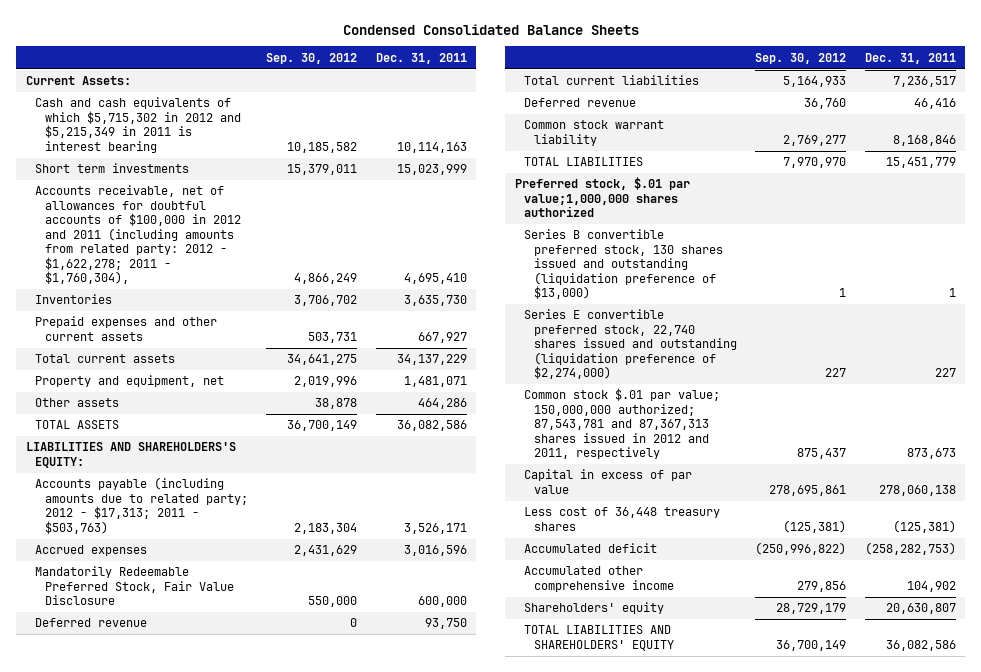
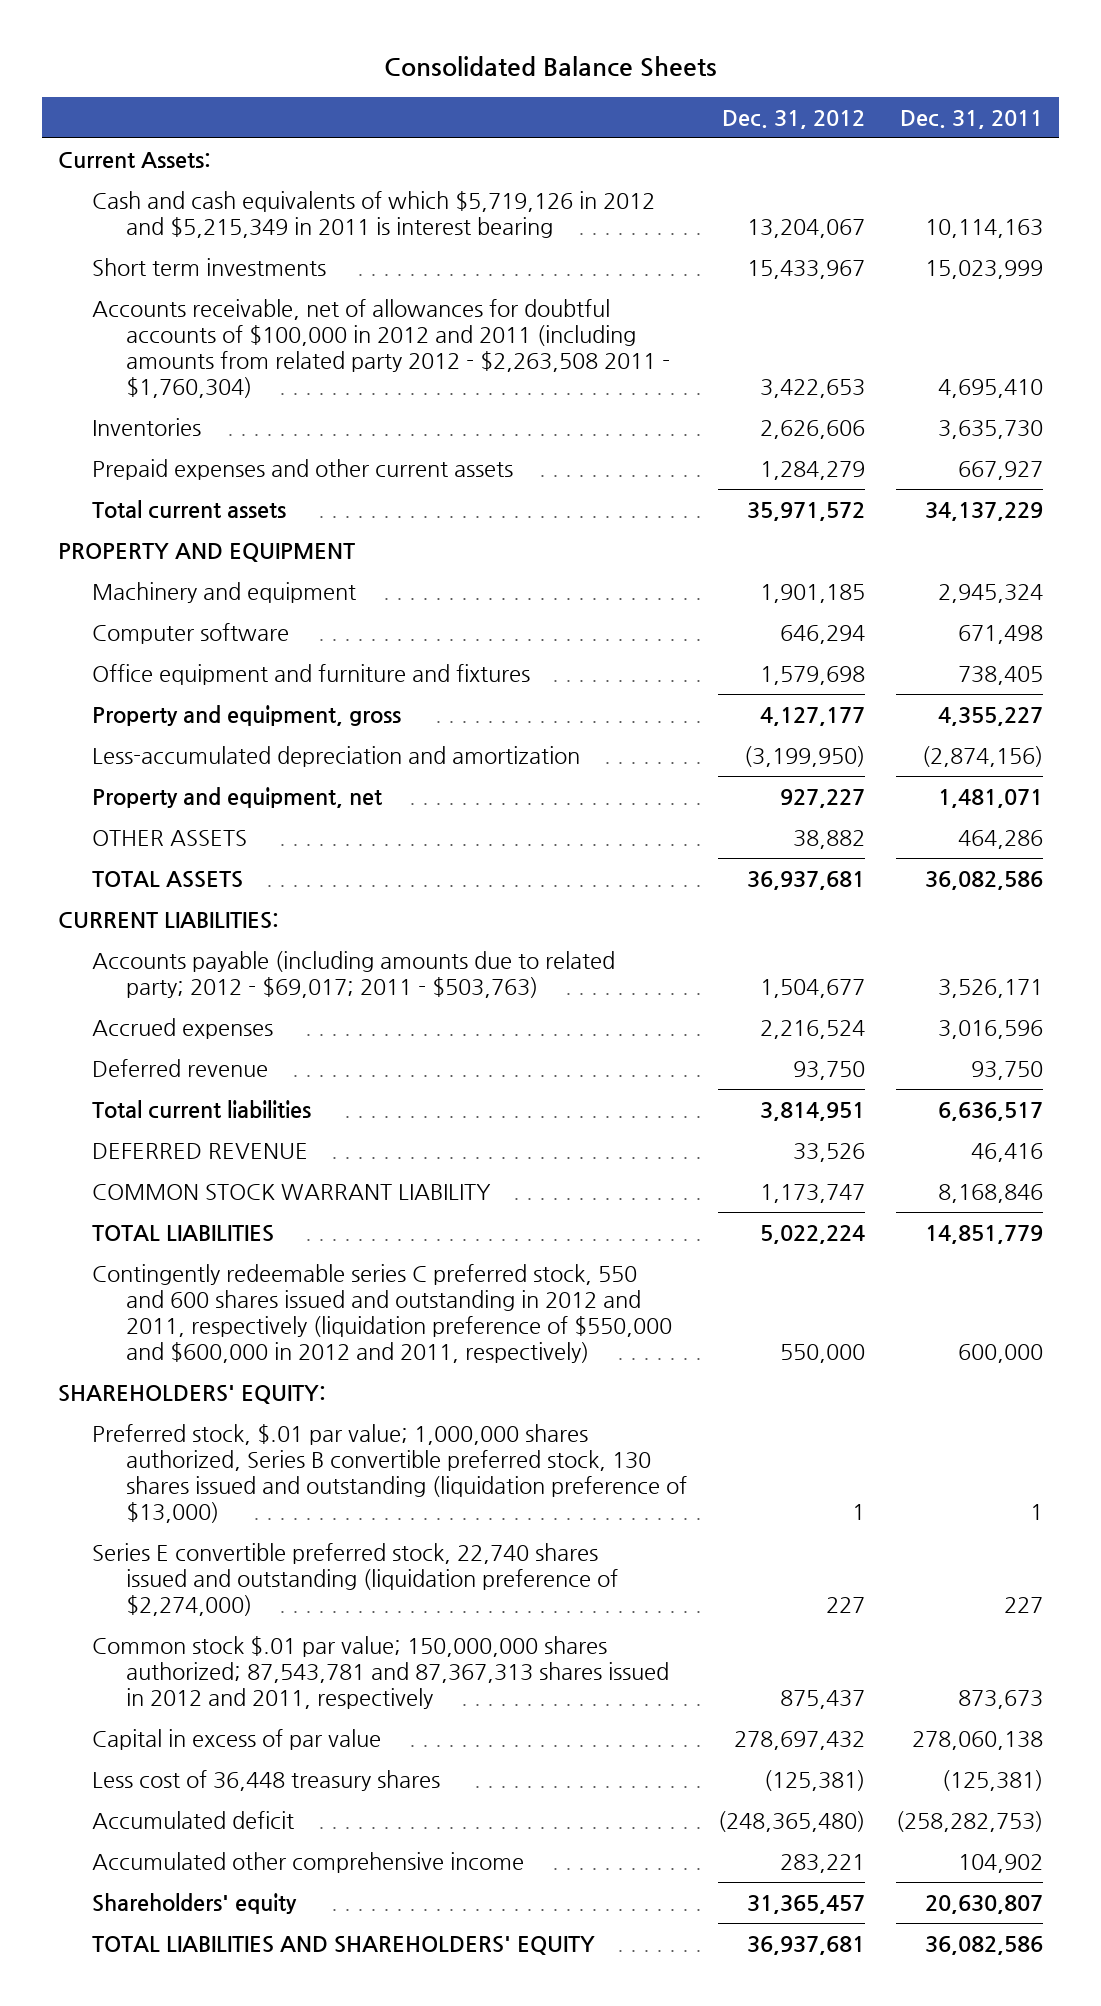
- Condensed Consolidated Balance Sheets
+ Consolidated Balance Sheets
- | Sep. 30, 2012 | Dec. 31, 2011
+ | Dec. 31, 2012 | Dec. 31, 2011
- Cash and cash equivalents of which $5,715,302 in 2012 and $5,215,349 in 2011 is interest bearing | 10,185,582 | 10,114,163
+ Cash and cash equivalents of which $5,719,126 in 2012 and $5,215,349 in 2011 is interest bearing | 13,204,067 | 10,114,163
- Accounts receivable, net of allowances for doubtful accounts of $100,000 in 2012 and 2011 (including amounts from related party: 2012 - $1,622,278; 2011 - $1,760,304), | 4,866,249 | 4,695,410
+ Accounts receivable, net of allowances for doubtful accounts of $100,000 in 2012 and 2011 (including amounts from related party 2012 - $2,263,508 2011 - $1,760,304) | 3,422,653 | 4,695,410
+ PROPERTY AND EQUIPMENT
+ Machinery and equipment | 1,901,185 | 2,945,324
+ Computer software | 646,294 | 671,498
+ Office equipment and furniture and fixtures | 1,579,698 | 738,405
+ Property and equipment, gross | 4,127,177 | 4,355,227
+ Less-accumulated depreciation and amortization | (3,199,950) | (2,874,156)
- Other assets | 38,878 | 464,286
+ OTHER ASSETS | 38,882 | 464,286
- LIABILITIES AND SHAREHOLDERS'S EQUITY:
- Accounts payable (including amounts due to related party; 2012 - $17,313; 2011 - $503,763) | 2,183,304 | 3,526,171
+ CURRENT LIABILITIES:
+ Accounts payable (including amounts due to related party; 2012 - $69,017; 2011 - $503,763) | 1,504,677 | 3,526,171
- Mandatorily Redeemable Preferred Stock, Fair Value Disclosure | 550,000 | 600,000
- Total current liabilities | 5,164,933 | 7,236,517
- Deferred revenue | 36,760 | 46,416
- Common stock warrant liability | 2,769,277 | 8,168,846
- TOTAL LIABILITIES | 7,970,970 | 15,451,779
- Preferred stock, $.01 par value;1,000,000 shares authorized
- Series B convertible preferred stock, 130 shares issued and outstanding (liquidation preference of $13,000) | 1 | 1
+ Total current liabilities | 3,814,951 | 6,636,517
+ DEFERRED REVENUE | 33,526 | 46,416
+ COMMON STOCK WARRANT LIABILITY | 1,173,747 | 8,168,846
+ TOTAL LIABILITIES | 5,022,224 | 14,851,779
+ Contingently redeemable series C preferred stock, 550 and 600 shares issued and outstanding in 2012 and 2011, respectively (liquidation preference of $550,000 and $600,000 in 2012 and 2011, respectively) | 550,000 | 600,000
+ SHAREHOLDERS' EQUITY:
+ Preferred stock, $.01 par value; 1,000,000 shares authorized, Series B convertible preferred stock, 130 shares issued and outstanding (liquidation preference of $13,000) | 1 | 1
- Common stock $.01 par value; 150,000,000 authorized; 87,543,781 and 87,367,313 shares issued in 2012 and 2011, respectively | 875,437 | 873,673
+ Common stock $.01 par value; 150,000,000 shares authorized; 87,543,781 and 87,367,313 shares issued in 2012 and 2011, respectively | 875,437 | 873,673

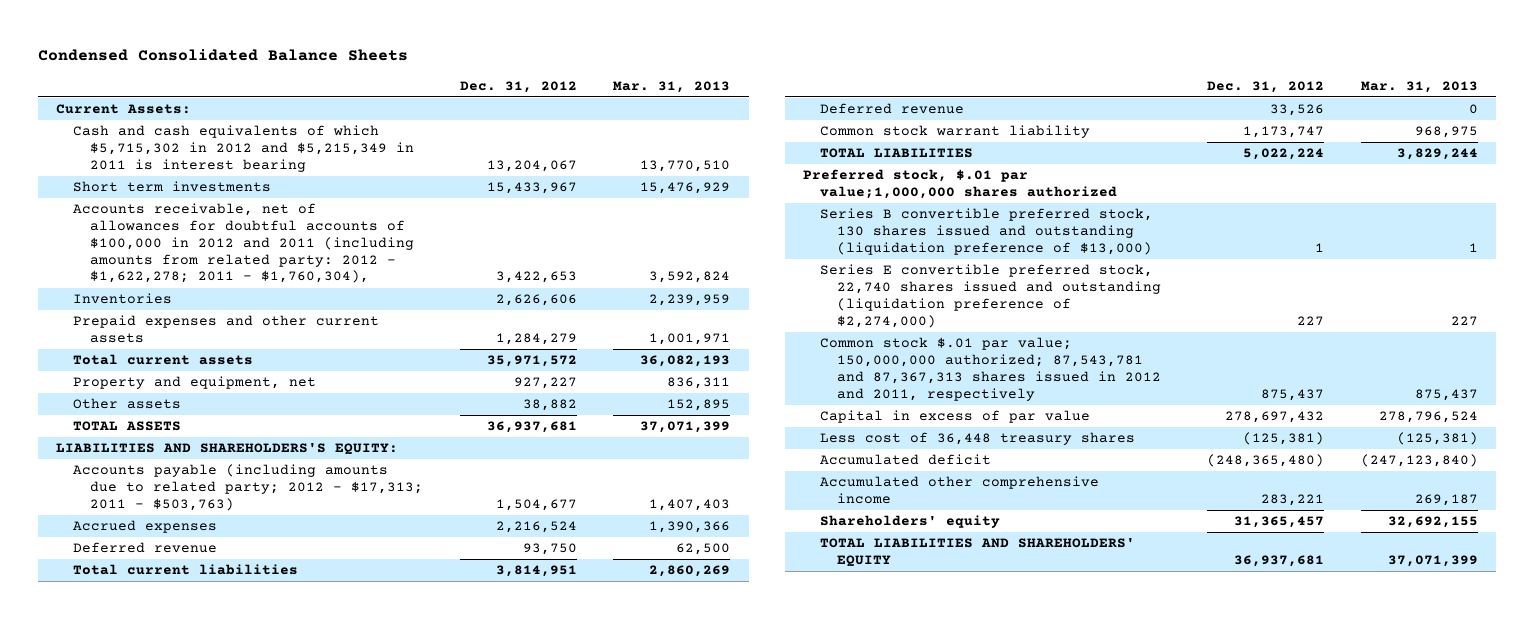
- Consolidated Balance Sheets
+ Condensed Consolidated Balance Sheets
- | Dec. 31, 2012 | Dec. 31, 2011
+ | Dec. 31, 2012 | Mar. 31, 2013
- Cash and cash equivalents of which $5,719,126 in 2012 and $5,215,349 in 2011 is interest bearing | 13,204,067 | 10,114,163
+ Cash and cash equivalents of which $5,715,302 in 2012 and $5,215,349 in 2011 is interest bearing | 13,204,067 | 13,770,510
- Accounts receivable, net of allowances for doubtful accounts of $100,000 in 2012 and 2011 (including amounts from related party 2012 - $2,263,508 2011 - $1,760,304) | 3,422,653 | 4,695,410
+ Accounts receivable, net of allowances for doubtful accounts of $100,000 in 2012 and 2011 (including amounts from related party: 2012 - $1,622,278; 2011 - $1,760,304), | 3,422,653 | 3,592,824
- PROPERTY AND EQUIPMENT
- Machinery and equipment | 1,901,185 | 2,945,324
- Computer software | 646,294 | 671,498
- Office equipment and furniture and fixtures | 1,579,698 | 738,405
- Property and equipment, gross | 4,127,177 | 4,355,227
- Less-accumulated depreciation and amortization | (3,199,950) | (2,874,156)
- OTHER ASSETS | 38,882 | 464,286
+ Other assets | 38,882 | 152,895
- CURRENT LIABILITIES:
- Accounts payable (including amounts due to related party; 2012 - $69,017; 2011 - $503,763) | 1,504,677 | 3,526,171
+ LIABILITIES AND SHAREHOLDERS'S EQUITY:
+ Accounts payable (including amounts due to related party; 2012 - $17,313; 2011 - $503,763) | 1,504,677 | 1,407,403
- DEFERRED REVENUE | 33,526 | 46,416
- COMMON STOCK WARRANT LIABILITY | 1,173,747 | 8,168,846
+ Deferred revenue | 33,526 | 0
+ Common stock warrant liability | 1,173,747 | 968,975
- Contingently redeemable series C preferred stock, 550 and 600 shares issued and outstanding in 2012 and 2011, respectively (liquidation preference of $550,000 and $600,000 in 2012 and 2011, respectively) | 550,000 | 600,000
- SHAREHOLDERS' EQUITY:
- Preferred stock, $.01 par value; 1,000,000 shares authorized, Series B convertible preferred stock, 130 shares issued and outstanding (liquidation preference of $13,000) | 1 | 1
+ Preferred stock, $.01 par value;1,000,000 shares authorized
+ Series B convertible preferred stock, 130 shares issued and outstanding (liquidation preference of $13,000) | 1 | 1
- Common stock $.01 par value; 150,000,000 shares authorized; 87,543,781 and 87,367,313 shares issued in 2012 and 2011, respectively | 875,437 | 873,673
+ Common stock $.01 par value; 150,000,000 authorized; 87,543,781 and 87,367,313 shares issued in 2012 and 2011, respectively | 875,437 | 875,437

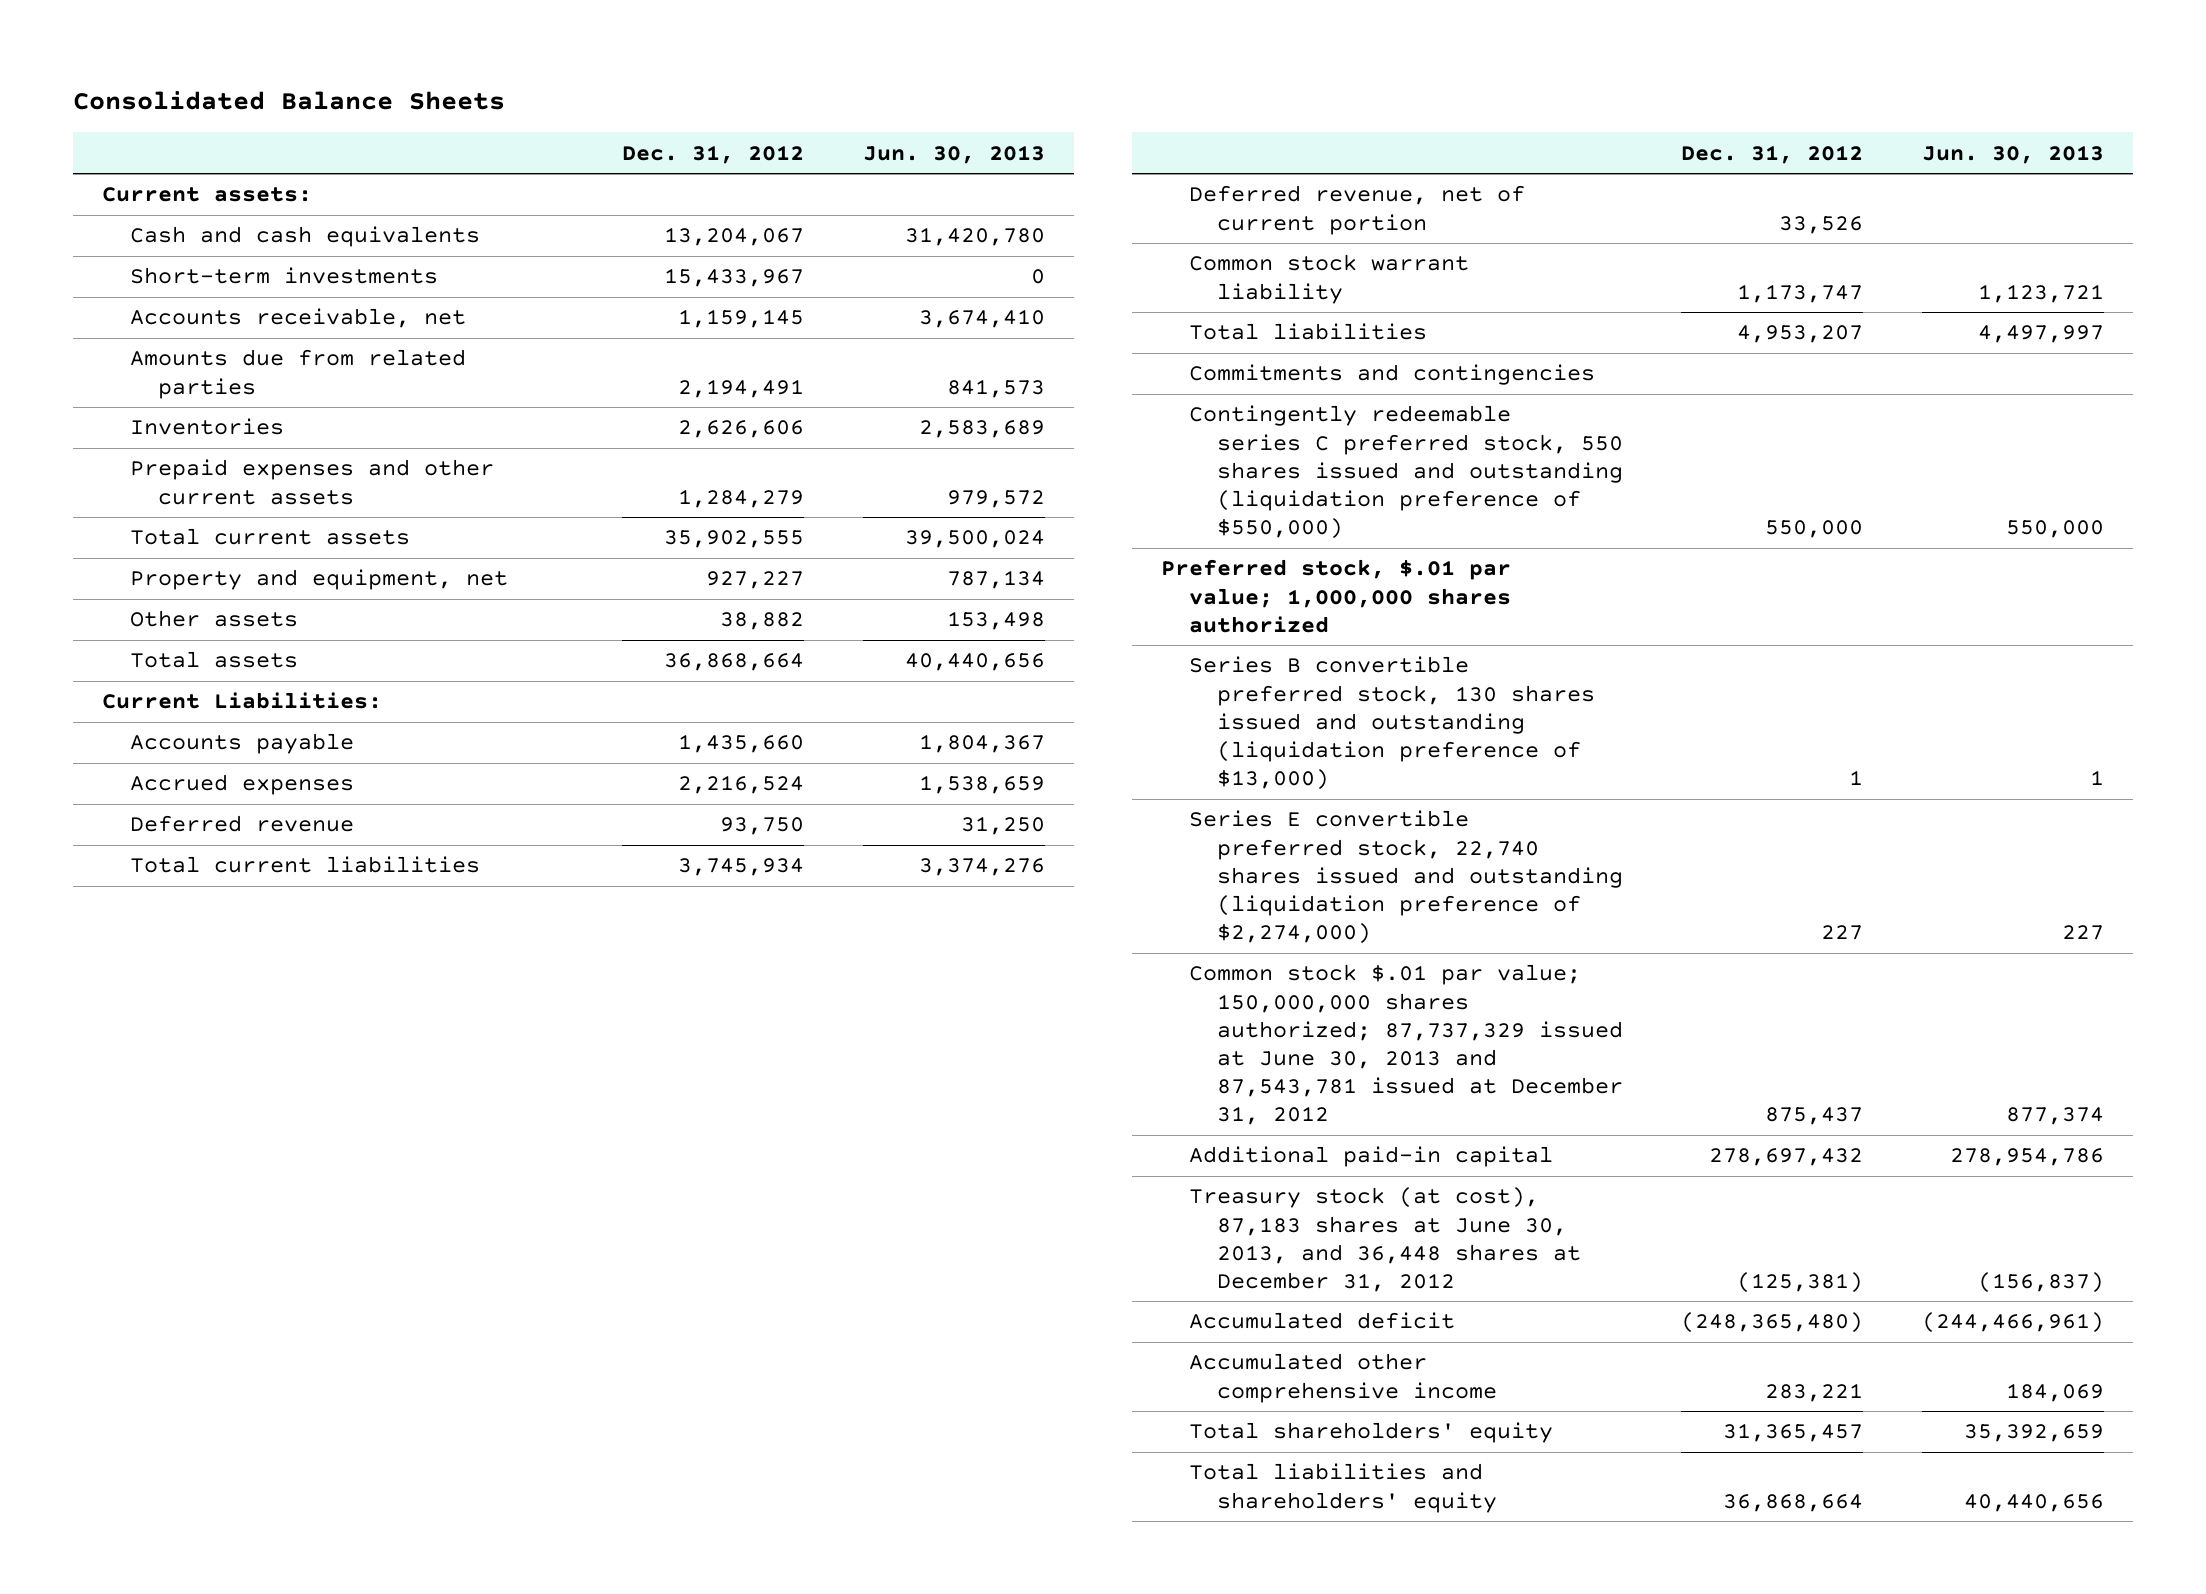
- Condensed Consolidated Balance Sheets
+ Consolidated Balance Sheets
- | Dec. 31, 2012 | Mar. 31, 2013
+ | Dec. 31, 2012 | Jun. 30, 2013
- Current Assets:
- Cash and cash equivalents of which $5,715,302 in 2012 and $5,215,349 in 2011 is interest bearing | 13,204,067 | 13,770,510
- Short term investments | 15,433,967 | 15,476,929
- Accounts receivable, net of allowances for doubtful accounts of $100,000 in 2012 and 2011 (including amounts from related party: 2012 - $1,622,278; 2011 - $1,760,304), | 3,422,653 | 3,592,824
+ Current assets:
+ Cash and cash equivalents | 13,204,067 | 31,420,780
+ Short-term investments | 15,433,967 | 0
+ Accounts receivable, net | 1,159,145 | 3,674,410
+ Amounts due from related parties | 2,194,491 | 841,573
- Total current assets | 35,971,572 | 36,082,193
+ Total current assets | 35,902,555 | 39,500,024
- TOTAL ASSETS | 36,937,681 | 37,071,399
- LIABILITIES AND SHAREHOLDERS'S EQUITY:
- Accounts payable (including amounts due to related party; 2012 - $17,313; 2011 - $503,763) | 1,504,677 | 1,407,403
+ Total assets | 36,868,664 | 40,440,656
+ Current Liabilities:
+ Accounts payable | 1,435,660 | 1,804,367
- Total current liabilities | 3,814,951 | 2,860,269
- Deferred revenue | 33,526 | 0
+ Total current liabilities | 3,745,934 | 3,374,276
+ Deferred revenue, net of current portion | 33,526 |
- TOTAL LIABILITIES | 5,022,224 | 3,829,244
- Preferred stock, $.01 par value;1,000,000 shares authorized
+ Total liabilities | 4,953,207 | 4,497,997
+ Commitments and contingencies
+ Contingently redeemable series C preferred stock, 550 shares issued and outstanding (liquidation preference of $550,000) | 550,000 | 550,000
+ Preferred stock, $.01 par value; 1,000,000 shares authorized
- Common stock $.01 par value; 150,000,000 authorized; 87,543,781 and 87,367,313 shares issued in 2012 and 2011, respectively | 875,437 | 875,437
- Capital in excess of par value | 278,697,432 | 278,796,524
- Less cost of 36,448 treasury shares | (125,381) | (125,381)
+ Common stock $.01 par value; 150,000,000 shares authorized; 87,737,329 issued at June 30, 2013 and 87,543,781 issued at December 31, 2012 | 875,437 | 877,374
+ Additional paid-in capital | 278,697,432 | 278,954,786
+ Treasury stock (at cost), 87,183 shares at June 30, 2013, and 36,448 shares at December 31, 2012 | (125,381) | (156,837)
- Shareholders' equity | 31,365,457 | 32,692,155
- TOTAL LIABILITIES AND SHAREHOLDERS' EQUITY | 36,937,681 | 37,071,399
+ Total shareholders' equity | 31,365,457 | 35,392,659
+ Total liabilities and shareholders' equity | 36,868,664 | 40,440,656

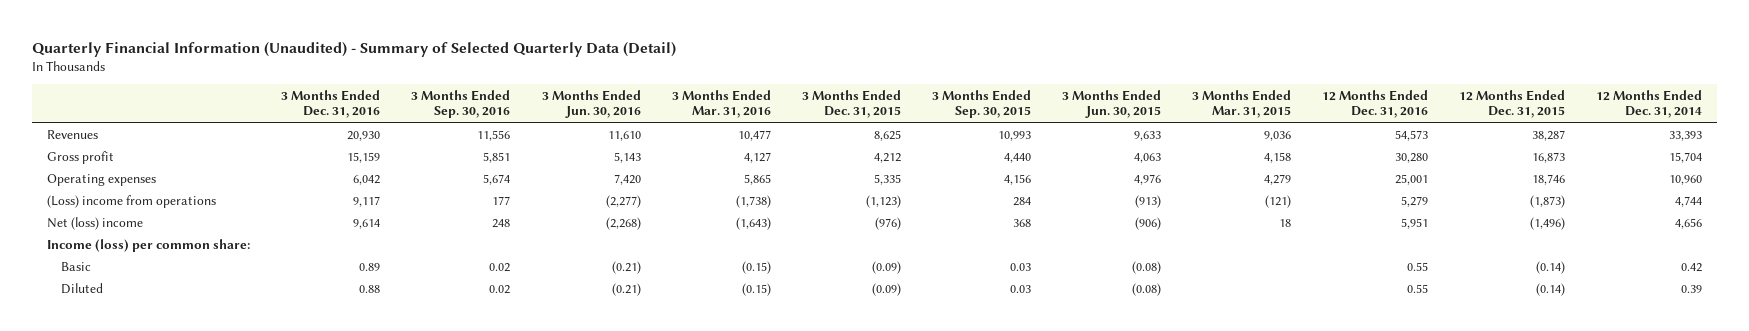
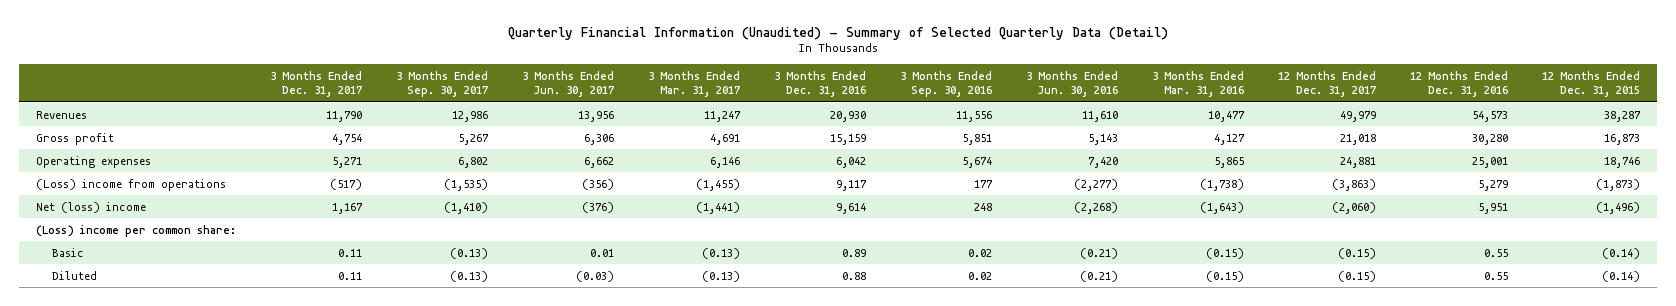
- | 3 Months Ended Dec. 31, 2016 | 3 Months Ended Sep. 30, 2016 | 3 Months Ended Jun. 30, 2016 | 3 Months Ended Mar. 31, 2016 | 3 Months Ended Dec. 31, 2015 | 3 Months Ended Sep. 30, 2015 | 3 Months Ended Jun. 30, 2015 | 3 Months Ended Mar. 31, 2015 | 12 Months Ended Dec. 31, 2016 | 12 Months Ended Dec. 31, 2015 | 12 Months Ended Dec. 31, 2014
+ | 3 Months Ended Dec. 31, 2017 | 3 Months Ended Sep. 30, 2017 | 3 Months Ended Jun. 30, 2017 | 3 Months Ended Mar. 31, 2017 | 3 Months Ended Dec. 31, 2016 | 3 Months Ended Sep. 30, 2016 | 3 Months Ended Jun. 30, 2016 | 3 Months Ended Mar. 31, 2016 | 12 Months Ended Dec. 31, 2017 | 12 Months Ended Dec. 31, 2016 | 12 Months Ended Dec. 31, 2015
- Income (loss) per common share:
+ (Loss) income per common share:

